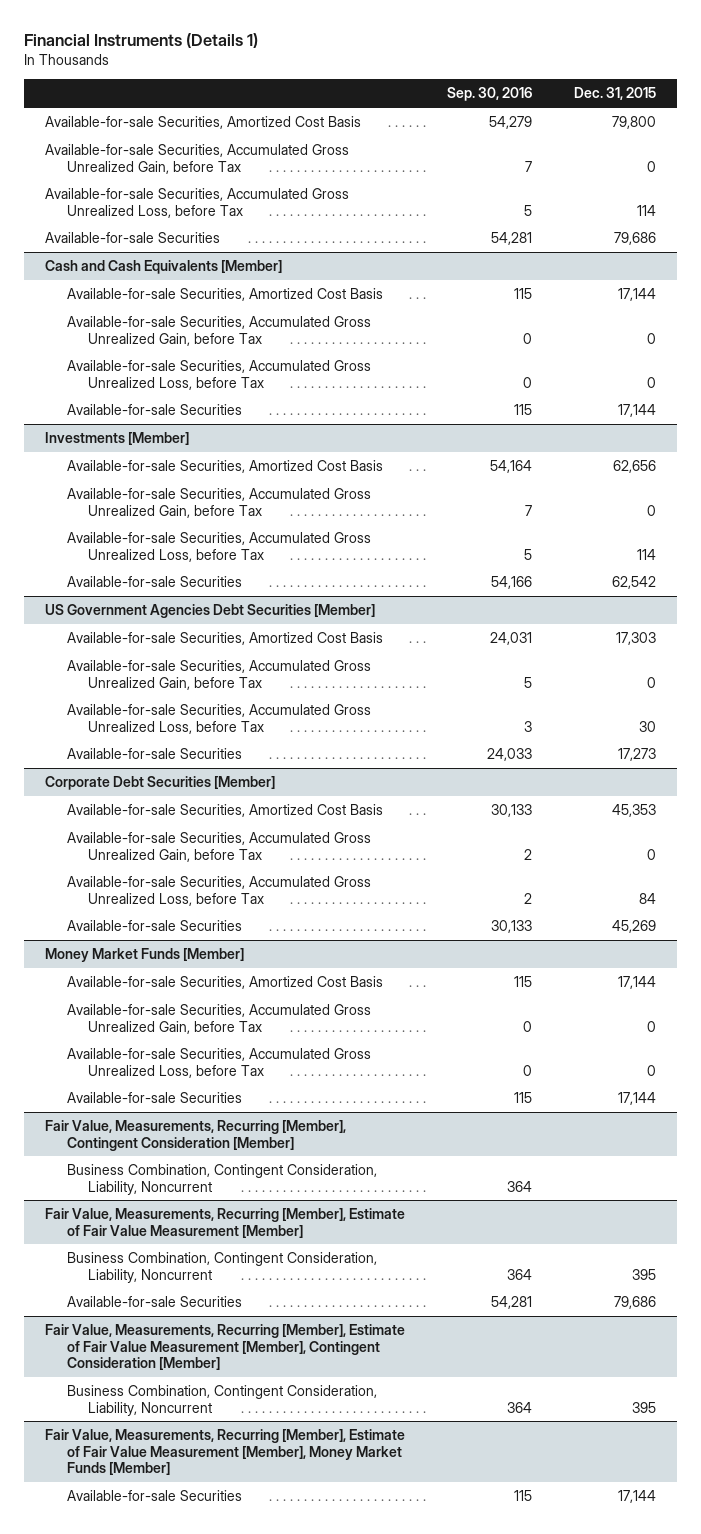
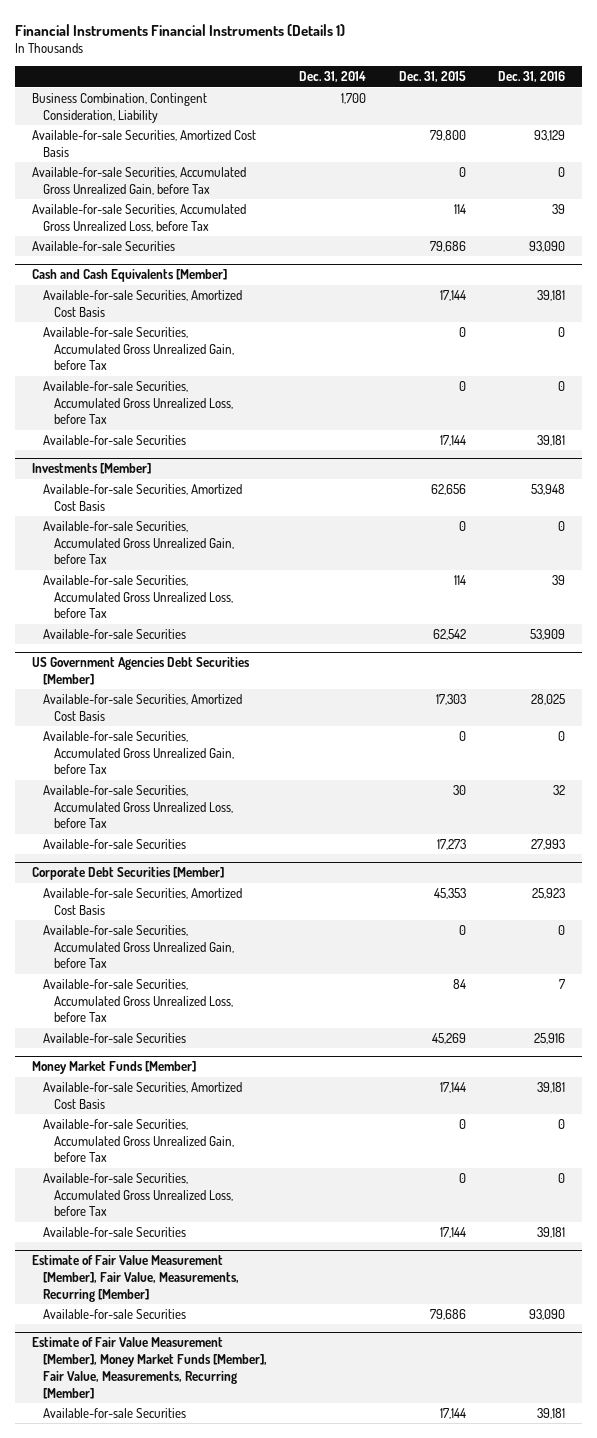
- Financial Instruments (Details 1)
+ Financial Instruments Financial Instruments (Details 1)
- | Sep. 30, 2016 | Dec. 31, 2015
+ | Dec. 31, 2014 | Dec. 31, 2015 | Dec. 31, 2016
+ Business Combination, Contingent Consideration, Liability | 1,700 | |
- Fair Value, Measurements, Recurring [Member], Contingent Consideration [Member]
- Business Combination, Contingent Consideration, Liability, Noncurrent | 364 |
- Fair Value, Measurements, Recurring [Member], Estimate of Fair Value Measurement [Member]
- Business Combination, Contingent Consideration, Liability, Noncurrent | 364 | 395
+ Estimate of Fair Value Measurement [Member], Fair Value, Measurements, Recurring [Member]
- Fair Value, Measurements, Recurring [Member], Estimate of Fair Value Measurement [Member], Contingent Consideration [Member]
- Business Combination, Contingent Consideration, Liability, Noncurrent | 364 | 395
- Fair Value, Measurements, Recurring [Member], Estimate of Fair Value Measurement [Member], Money Market Funds [Member]
+ Estimate of Fair Value Measurement [Member], Money Market Funds [Member], Fair Value, Measurements, Recurring [Member]

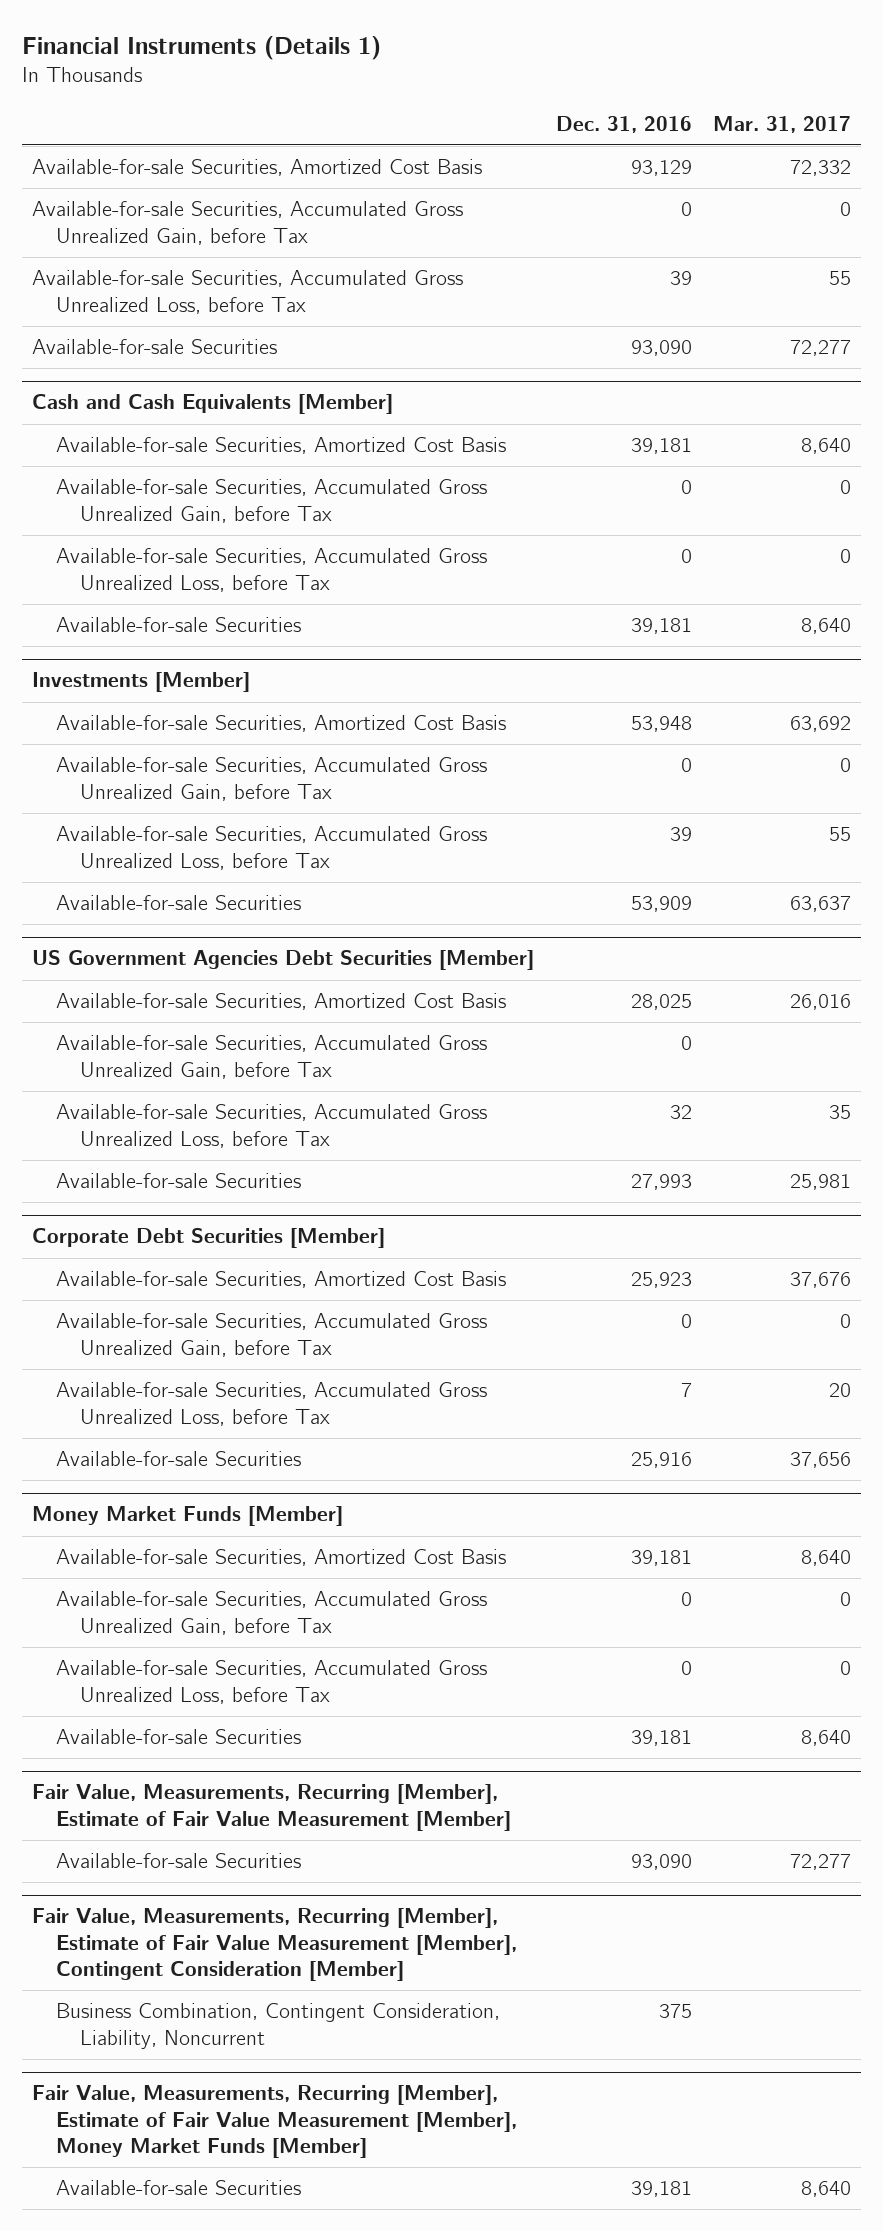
- Financial Instruments Financial Instruments (Details 1)
+ Financial Instruments (Details 1)
- | Dec. 31, 2014 | Dec. 31, 2015 | Dec. 31, 2016
+ | Dec. 31, 2016 | Mar. 31, 2017
- Business Combination, Contingent Consideration, Liability | 1,700 | |
- Estimate of Fair Value Measurement [Member], Fair Value, Measurements, Recurring [Member]
+ Fair Value, Measurements, Recurring [Member], Estimate of Fair Value Measurement [Member]
- Estimate of Fair Value Measurement [Member], Money Market Funds [Member], Fair Value, Measurements, Recurring [Member]
+ Fair Value, Measurements, Recurring [Member], Estimate of Fair Value Measurement [Member], Contingent Consideration [Member]
+ Business Combination, Contingent Consideration, Liability, Noncurrent | 375 |
+ Fair Value, Measurements, Recurring [Member], Estimate of Fair Value Measurement [Member], Money Market Funds [Member]

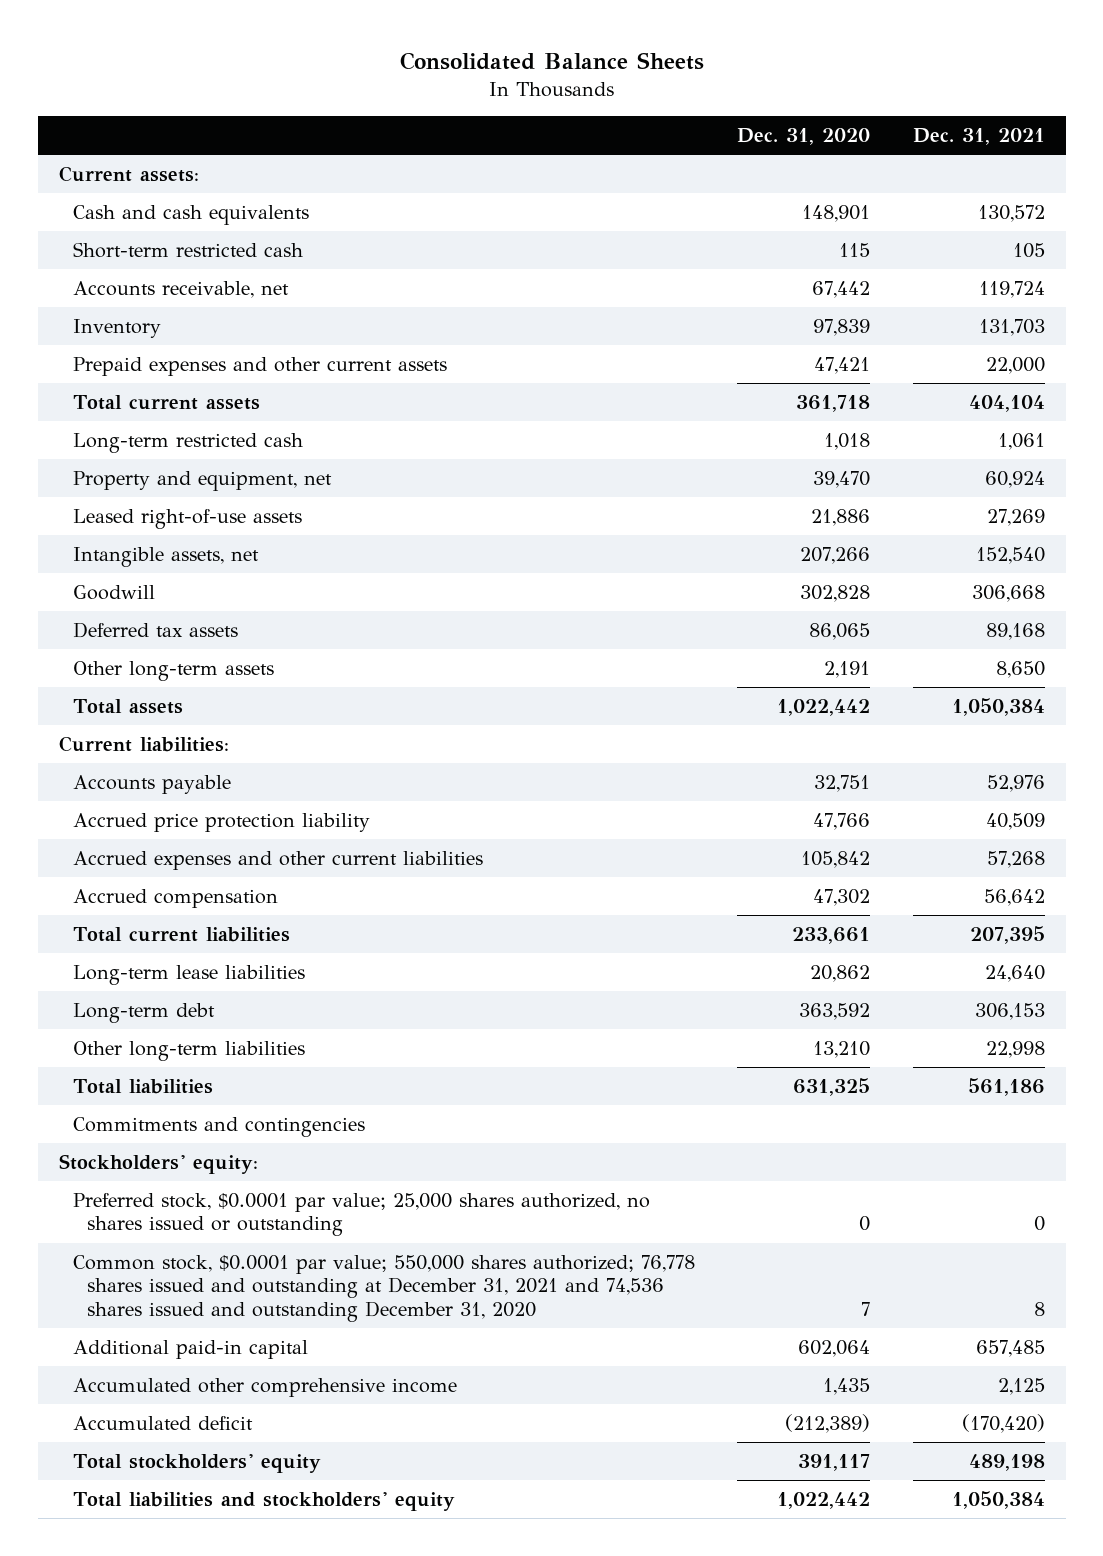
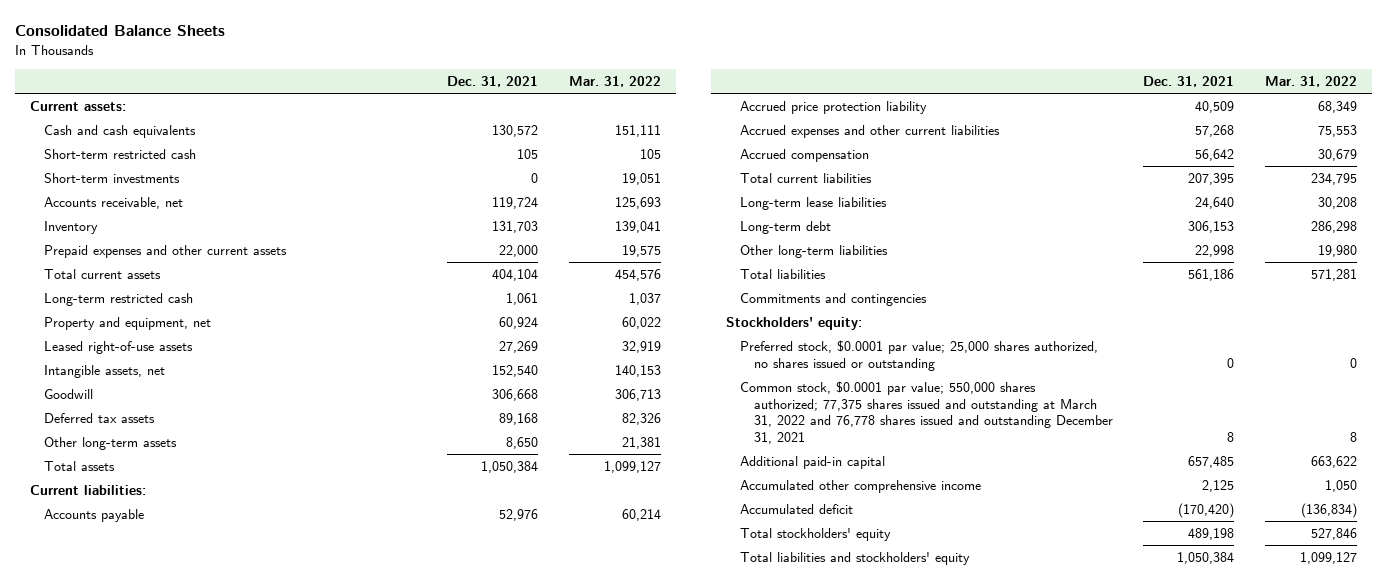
- | Dec. 31, 2020 | Dec. 31, 2021
+ | Dec. 31, 2021 | Mar. 31, 2022
+ Short-term investments | 0 | 19,051
- Common stock, $0.0001 par value; 550,000 shares authorized; 76,778 shares issued and outstanding at December 31, 2021 and 74,536 shares issued and outstanding December 31, 2020 | 7 | 8
+ Common stock, $0.0001 par value; 550,000 shares authorized; 77,375 shares issued and outstanding at March 31, 2022 and 76,778 shares issued and outstanding December 31, 2021 | 8 | 8

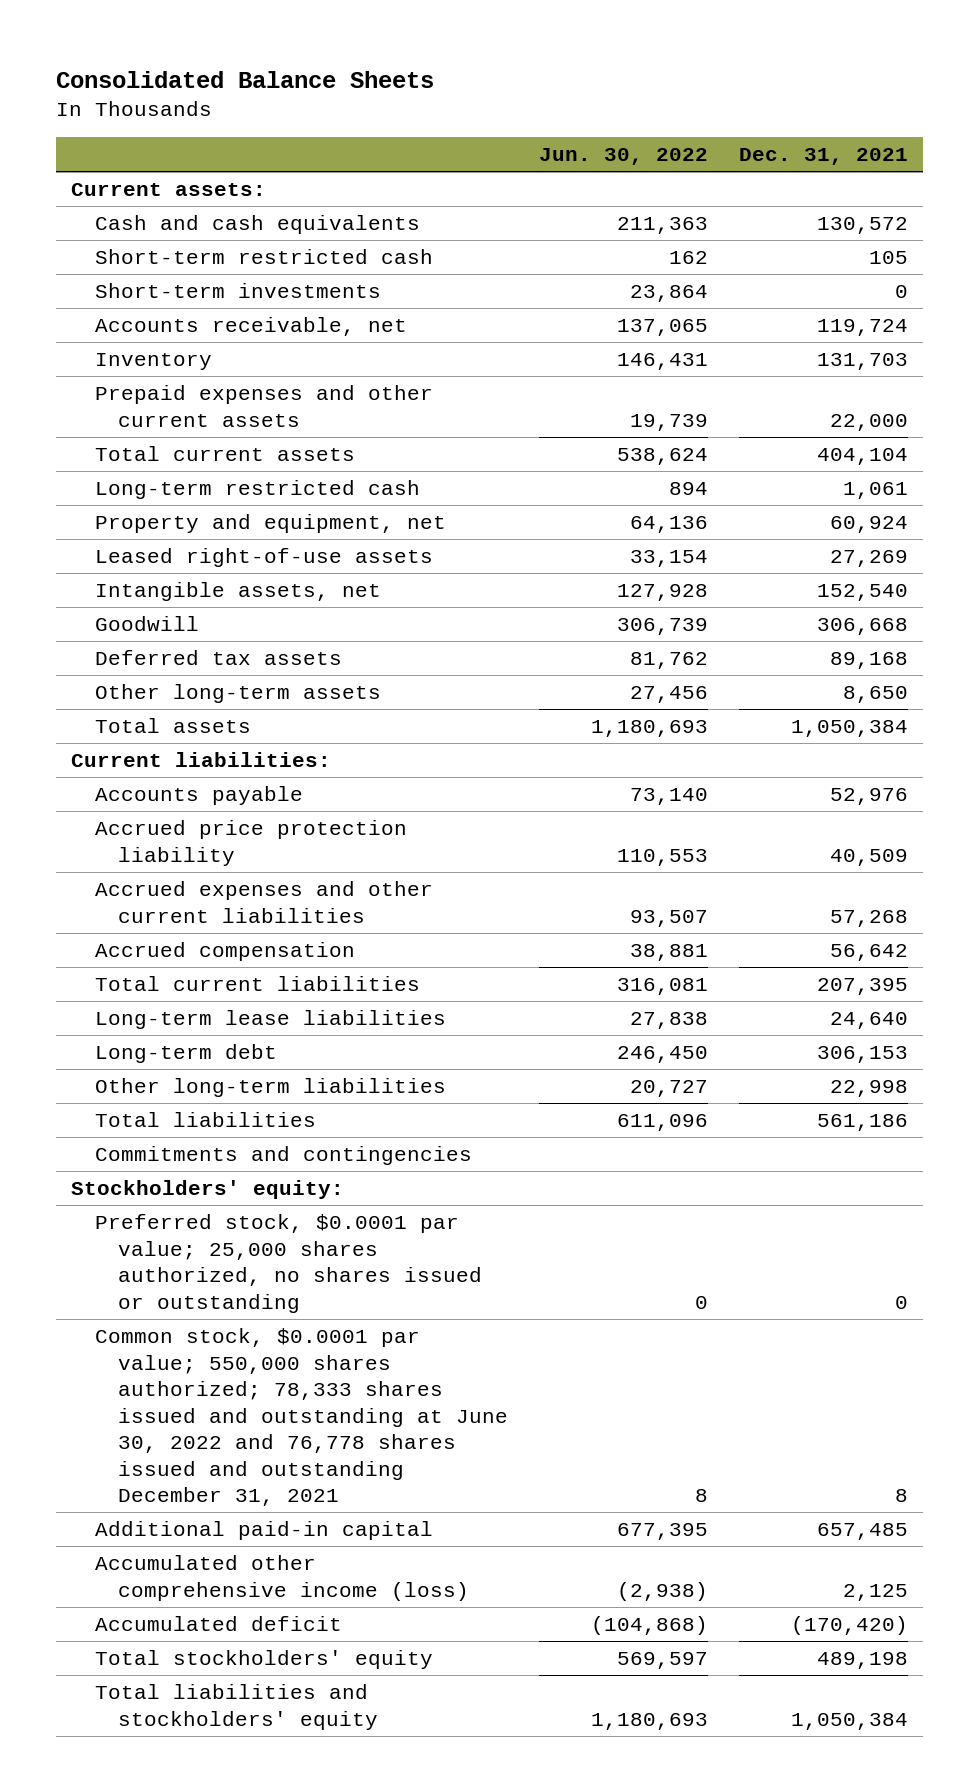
- | Dec. 31, 2021 | Mar. 31, 2022
+ | Jun. 30, 2022 | Dec. 31, 2021
- Common stock, $0.0001 par value; 550,000 shares authorized; 77,375 shares issued and outstanding at March 31, 2022 and 76,778 shares issued and outstanding December 31, 2021 | 8 | 8
+ Common stock, $0.0001 par value; 550,000 shares authorized; 78,333 shares issued and outstanding at June 30, 2022 and 76,778 shares issued and outstanding December 31, 2021 | 8 | 8
- Accumulated other comprehensive income | 2,125 | 1,050
+ Accumulated other comprehensive income (loss) | (2,938) | 2,125

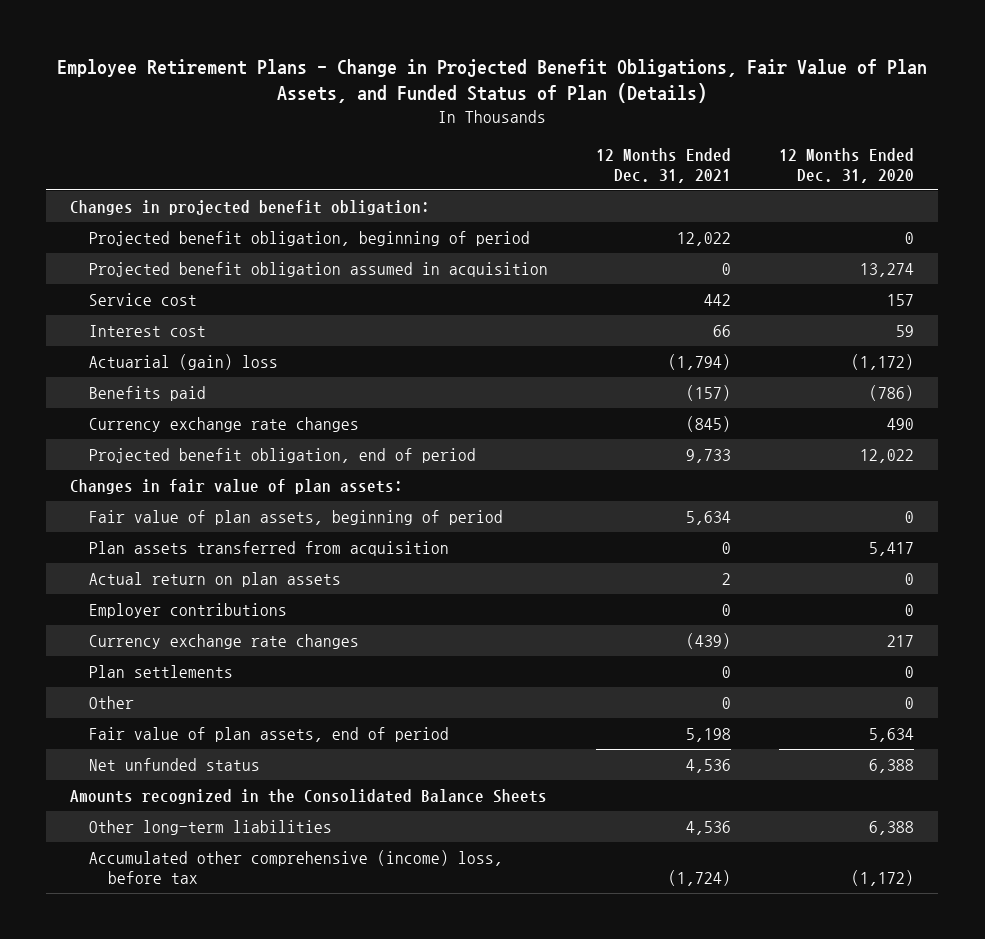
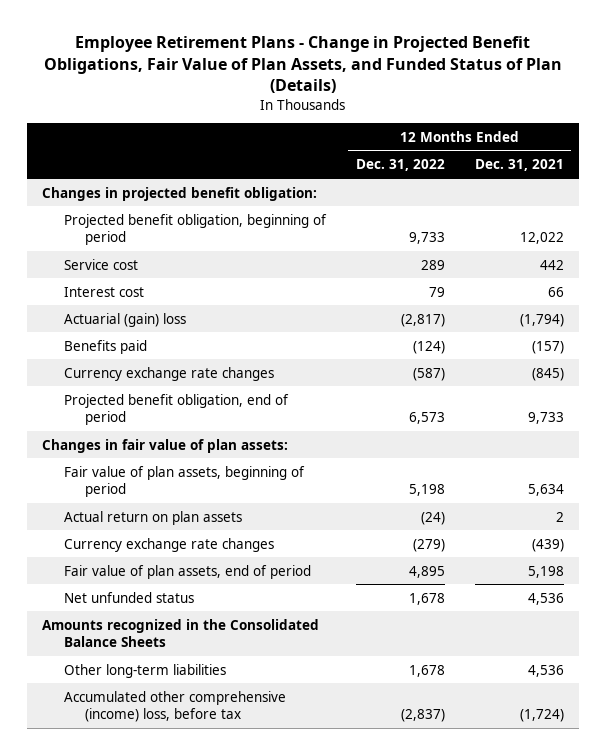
- | 12 Months Ended Dec. 31, 2021 | 12 Months Ended Dec. 31, 2020
+ | 12 Months Ended Dec. 31, 2022 | 12 Months Ended Dec. 31, 2021
- Projected benefit obligation assumed in acquisition | 0 | 13,274
- Plan assets transferred from acquisition | 0 | 5,417
- Employer contributions | 0 | 0
- Plan settlements | 0 | 0
- Other | 0 | 0

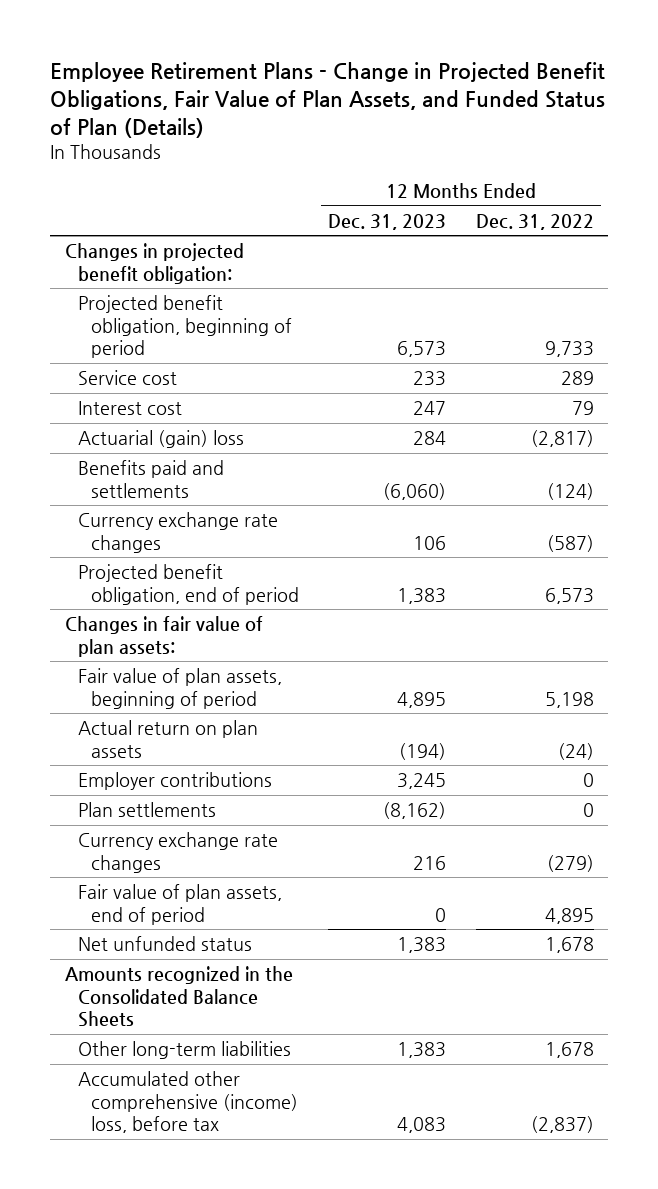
- | 12 Months Ended Dec. 31, 2022 | 12 Months Ended Dec. 31, 2021
+ | 12 Months Ended Dec. 31, 2023 | 12 Months Ended Dec. 31, 2022
- Benefits paid | (124) | (157)
+ Benefits paid and settlements | (6,060) | (124)
+ Employer contributions | 3,245 | 0
+ Plan settlements | (8,162) | 0

